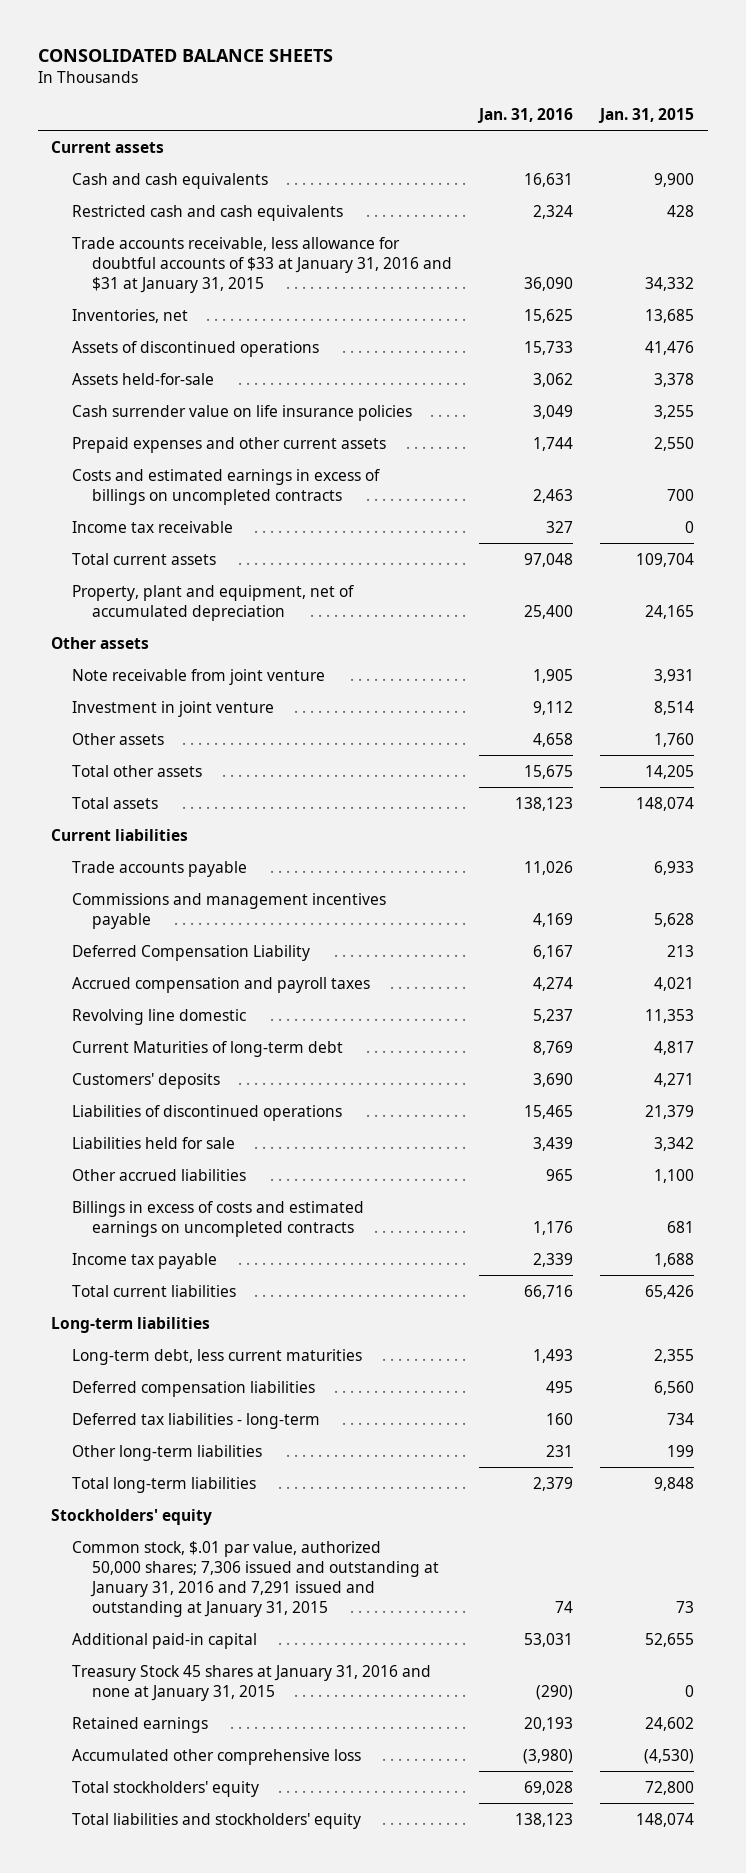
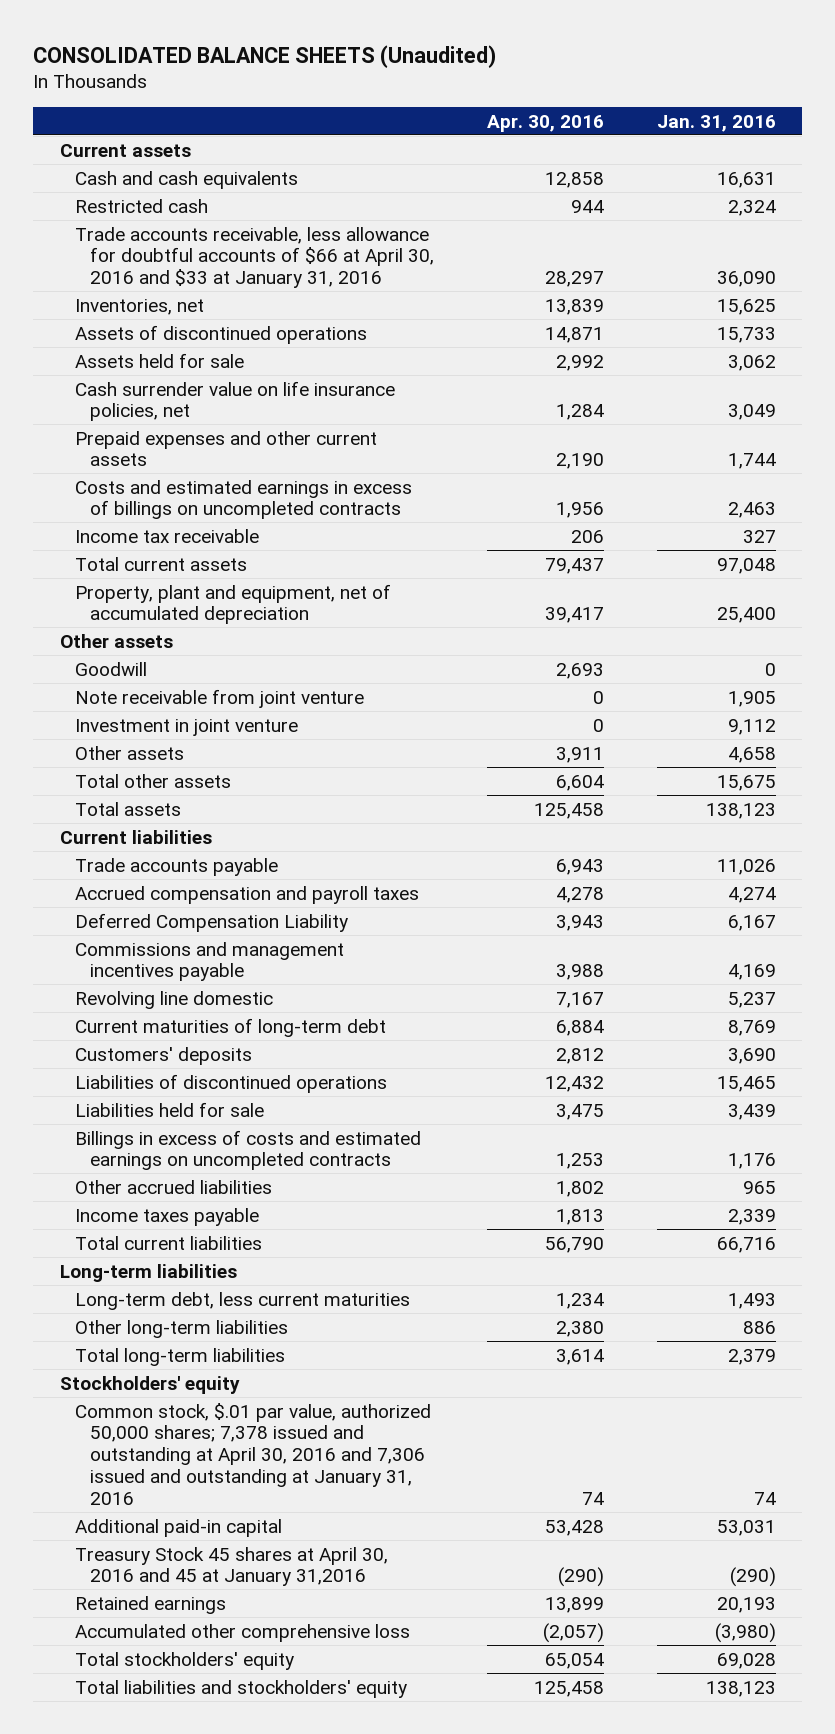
- CONSOLIDATED BALANCE SHEETS
+ CONSOLIDATED BALANCE SHEETS (Unaudited)
- | Jan. 31, 2016 | Jan. 31, 2015
+ | Apr. 30, 2016 | Jan. 31, 2016
- Restricted cash and cash equivalents | 2,324 | 428
- Trade accounts receivable, less allowance for doubtful accounts of $33 at January 31, 2016 and $31 at January 31, 2015 | 36,090 | 34,332
+ Restricted cash | 944 | 2,324
+ Trade accounts receivable, less allowance for doubtful accounts of $66 at April 30, 2016 and $33 at January 31, 2016 | 28,297 | 36,090
- Assets held-for-sale | 3,062 | 3,378
- Cash surrender value on life insurance policies | 3,049 | 3,255
+ Assets held for sale | 2,992 | 3,062
+ Cash surrender value on life insurance policies, net | 1,284 | 3,049
+ Goodwill | 2,693 | 0
moved down: Deferred Compensation Liability | 3,943 | 6,167
moved down: Commissions and management incentives payable | 3,988 | 4,169
- Current Maturities of long-term debt | 8,769 | 4,817
+ Current maturities of long-term debt | 6,884 | 8,769
- Income tax payable | 2,339 | 1,688
moved down: Other accrued liabilities | 1,802 | 965
+ Income taxes payable | 1,813 | 2,339
- Deferred compensation liabilities | 495 | 6,560
- Deferred tax liabilities - long-term | 160 | 734
- Other long-term liabilities | 231 | 199
+ Other long-term liabilities | 2,380 | 886
- Common stock, $.01 par value, authorized 50,000 shares; 7,306 issued and outstanding at January 31, 2016 and 7,291 issued and outstanding at January 31, 2015 | 74 | 73
+ Common stock, $.01 par value, authorized 50,000 shares; 7,378 issued and outstanding at April 30, 2016 and 7,306 issued and outstanding at January 31, 2016 | 74 | 74
- Treasury Stock 45 shares at January 31, 2016 and none at January 31, 2015 | (290) | 0
+ Treasury Stock 45 shares at April 30, 2016 and 45 at January 31,2016 | (290) | (290)

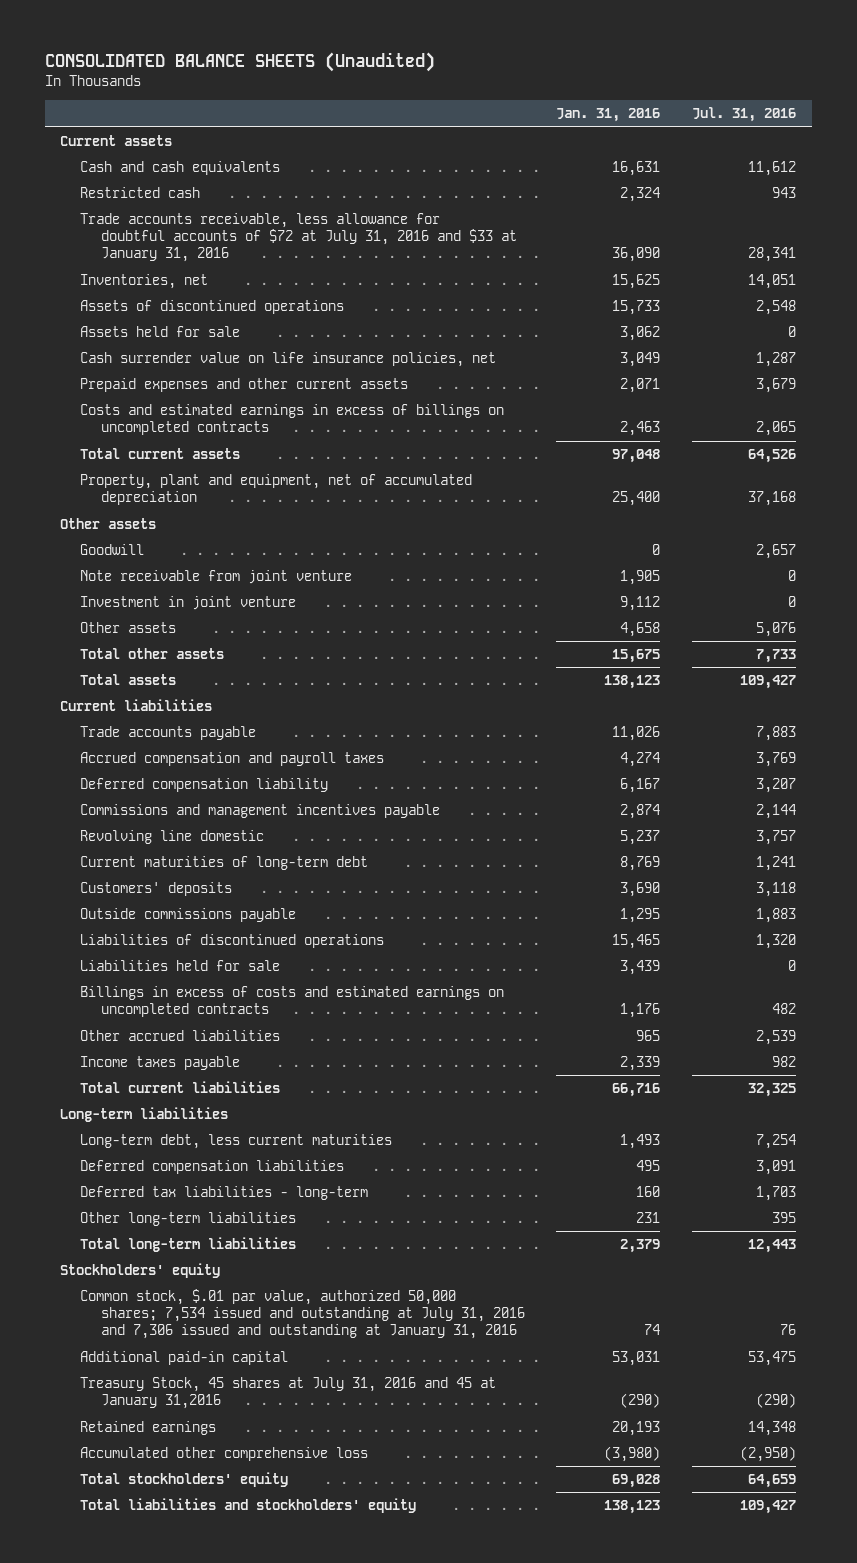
- | Apr. 30, 2016 | Jan. 31, 2016
+ | Jan. 31, 2016 | Jul. 31, 2016
- Trade accounts receivable, less allowance for doubtful accounts of $66 at April 30, 2016 and $33 at January 31, 2016 | 28,297 | 36,090
+ Trade accounts receivable, less allowance for doubtful accounts of $72 at July 31, 2016 and $33 at January 31, 2016 | 36,090 | 28,341
- Prepaid expenses and other current assets | 2,190 | 1,744
+ Prepaid expenses and other current assets | 2,071 | 3,679
- Income tax receivable | 206 | 327
- Deferred Compensation Liability | 3,943 | 6,167
- Commissions and management incentives payable | 3,988 | 4,169
+ Deferred compensation liability | 6,167 | 3,207
+ Commissions and management incentives payable | 2,874 | 2,144
+ Outside commissions payable | 1,295 | 1,883
- Other long-term liabilities | 2,380 | 886
+ Deferred compensation liabilities | 495 | 3,091
+ Deferred tax liabilities - long-term | 160 | 1,703
+ Other long-term liabilities | 231 | 395
- Common stock, $.01 par value, authorized 50,000 shares; 7,378 issued and outstanding at April 30, 2016 and 7,306 issued and outstanding at January 31, 2016 | 74 | 74
+ Common stock, $.01 par value, authorized 50,000 shares; 7,534 issued and outstanding at July 31, 2016 and 7,306 issued and outstanding at January 31, 2016 | 74 | 76
- Treasury Stock 45 shares at April 30, 2016 and 45 at January 31,2016 | (290) | (290)
+ Treasury Stock, 45 shares at July 31, 2016 and 45 at January 31,2016 | (290) | (290)

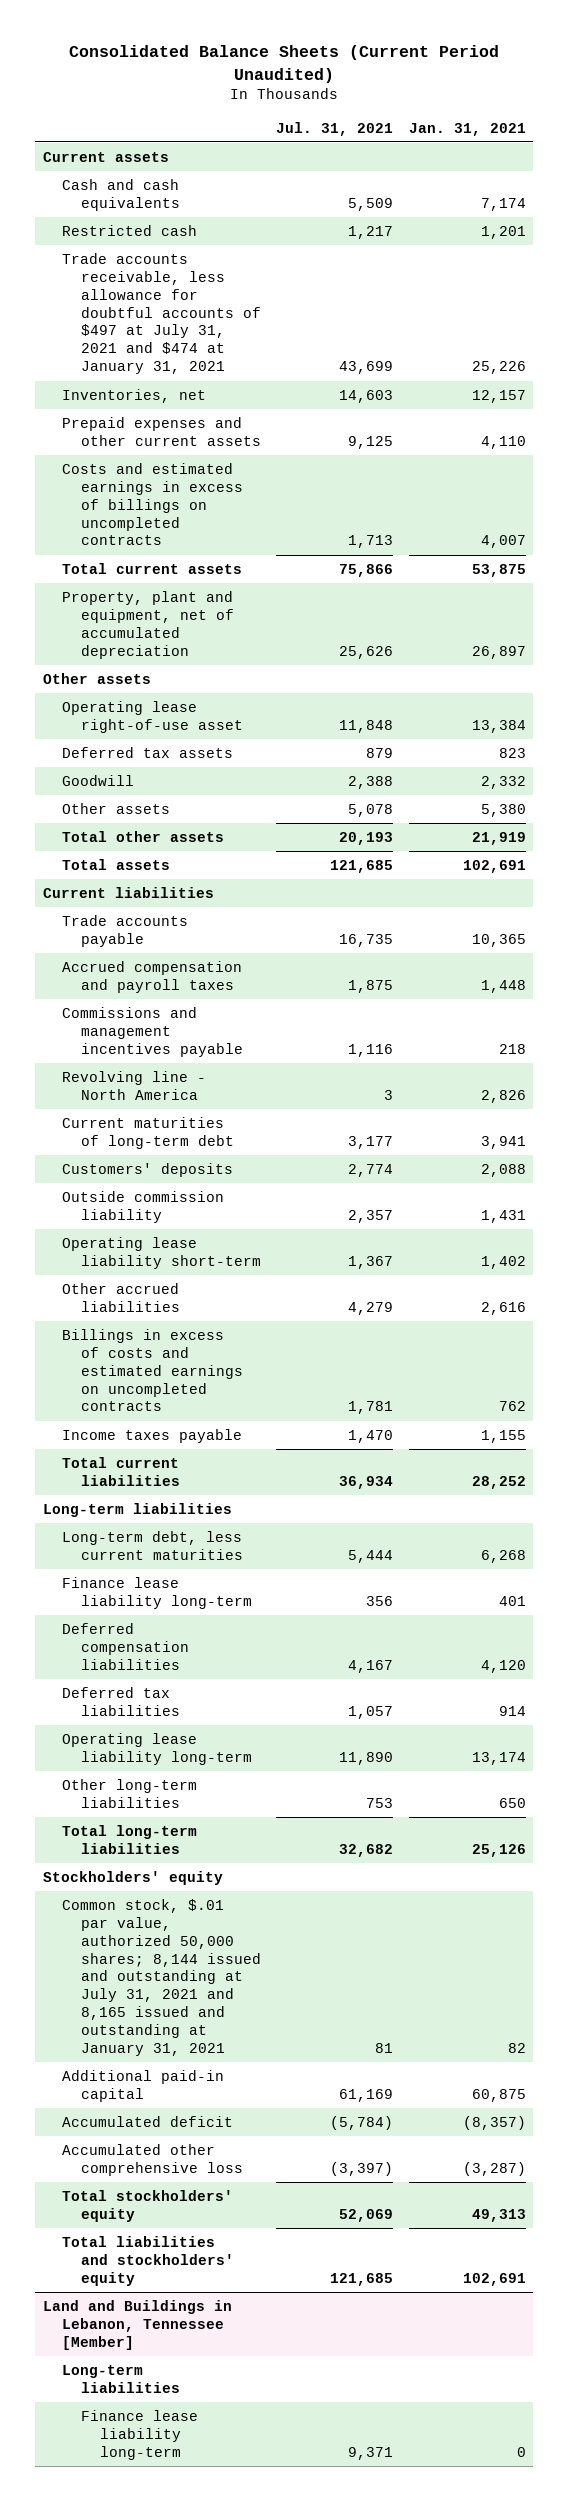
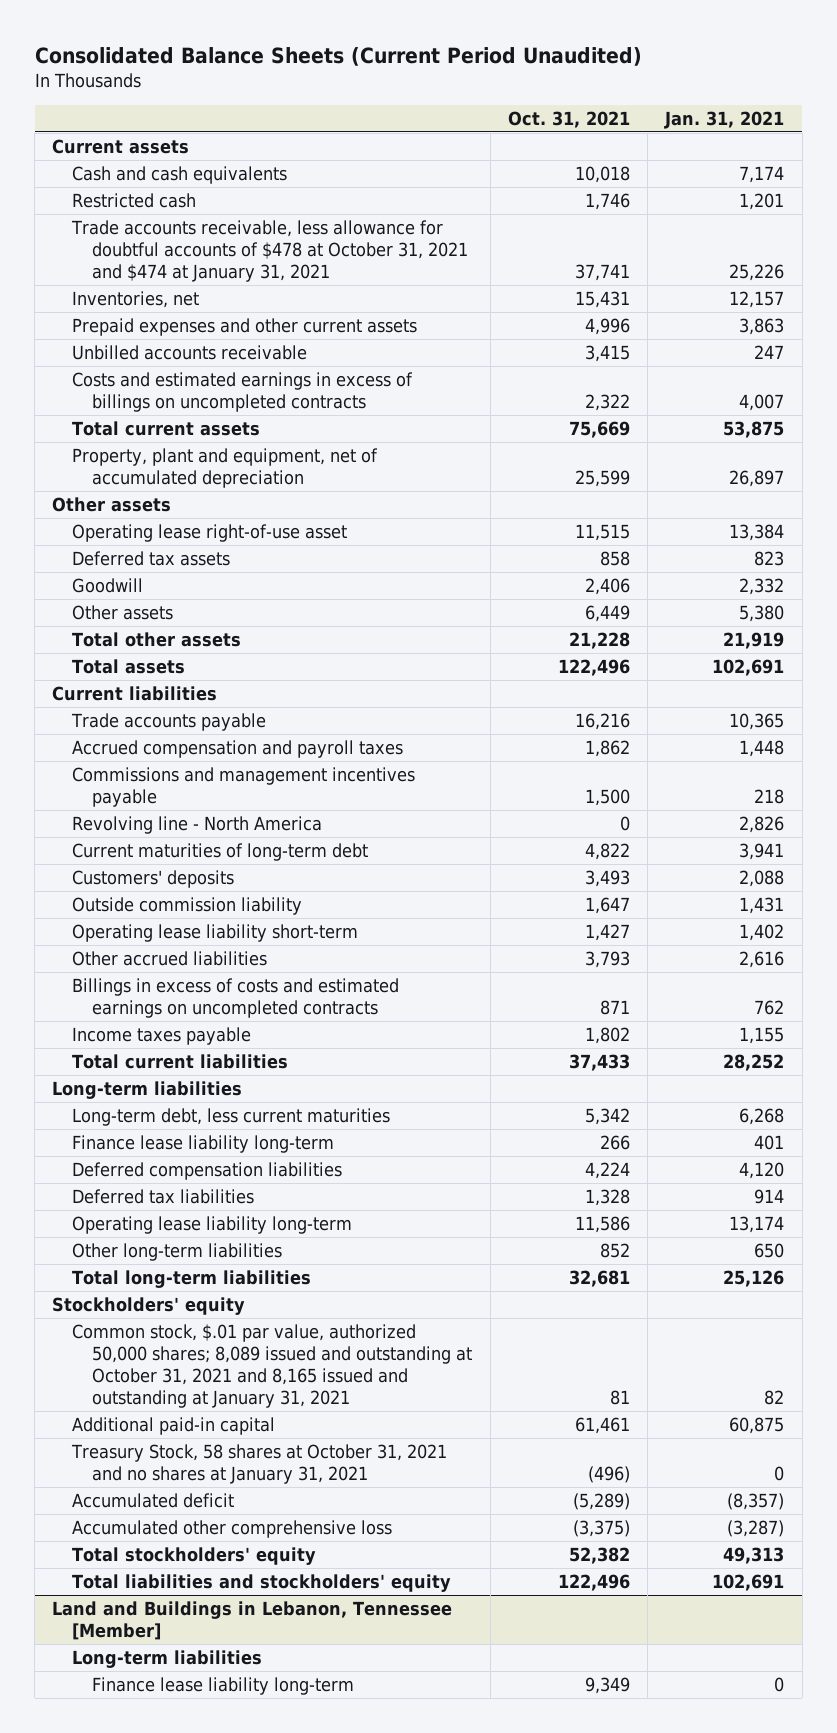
- | Jul. 31, 2021 | Jan. 31, 2021
+ | Oct. 31, 2021 | Jan. 31, 2021
- Trade accounts receivable, less allowance for doubtful accounts of $497 at July 31, 2021 and $474 at January 31, 2021 | 43,699 | 25,226
+ Trade accounts receivable, less allowance for doubtful accounts of $478 at October 31, 2021 and $474 at January 31, 2021 | 37,741 | 25,226
- Prepaid expenses and other current assets | 9,125 | 4,110
+ Prepaid expenses and other current assets | 4,996 | 3,863
+ Unbilled accounts receivable | 3,415 | 247
- Common stock, $.01 par value, authorized 50,000 shares; 8,144 issued and outstanding at July 31, 2021 and 8,165 issued and outstanding at January 31, 2021 | 81 | 82
+ Common stock, $.01 par value, authorized 50,000 shares; 8,089 issued and outstanding at October 31, 2021 and 8,165 issued and outstanding at January 31, 2021 | 81 | 82
+ Treasury Stock, 58 shares at October 31, 2021 and no shares at January 31, 2021 | (496) | 0

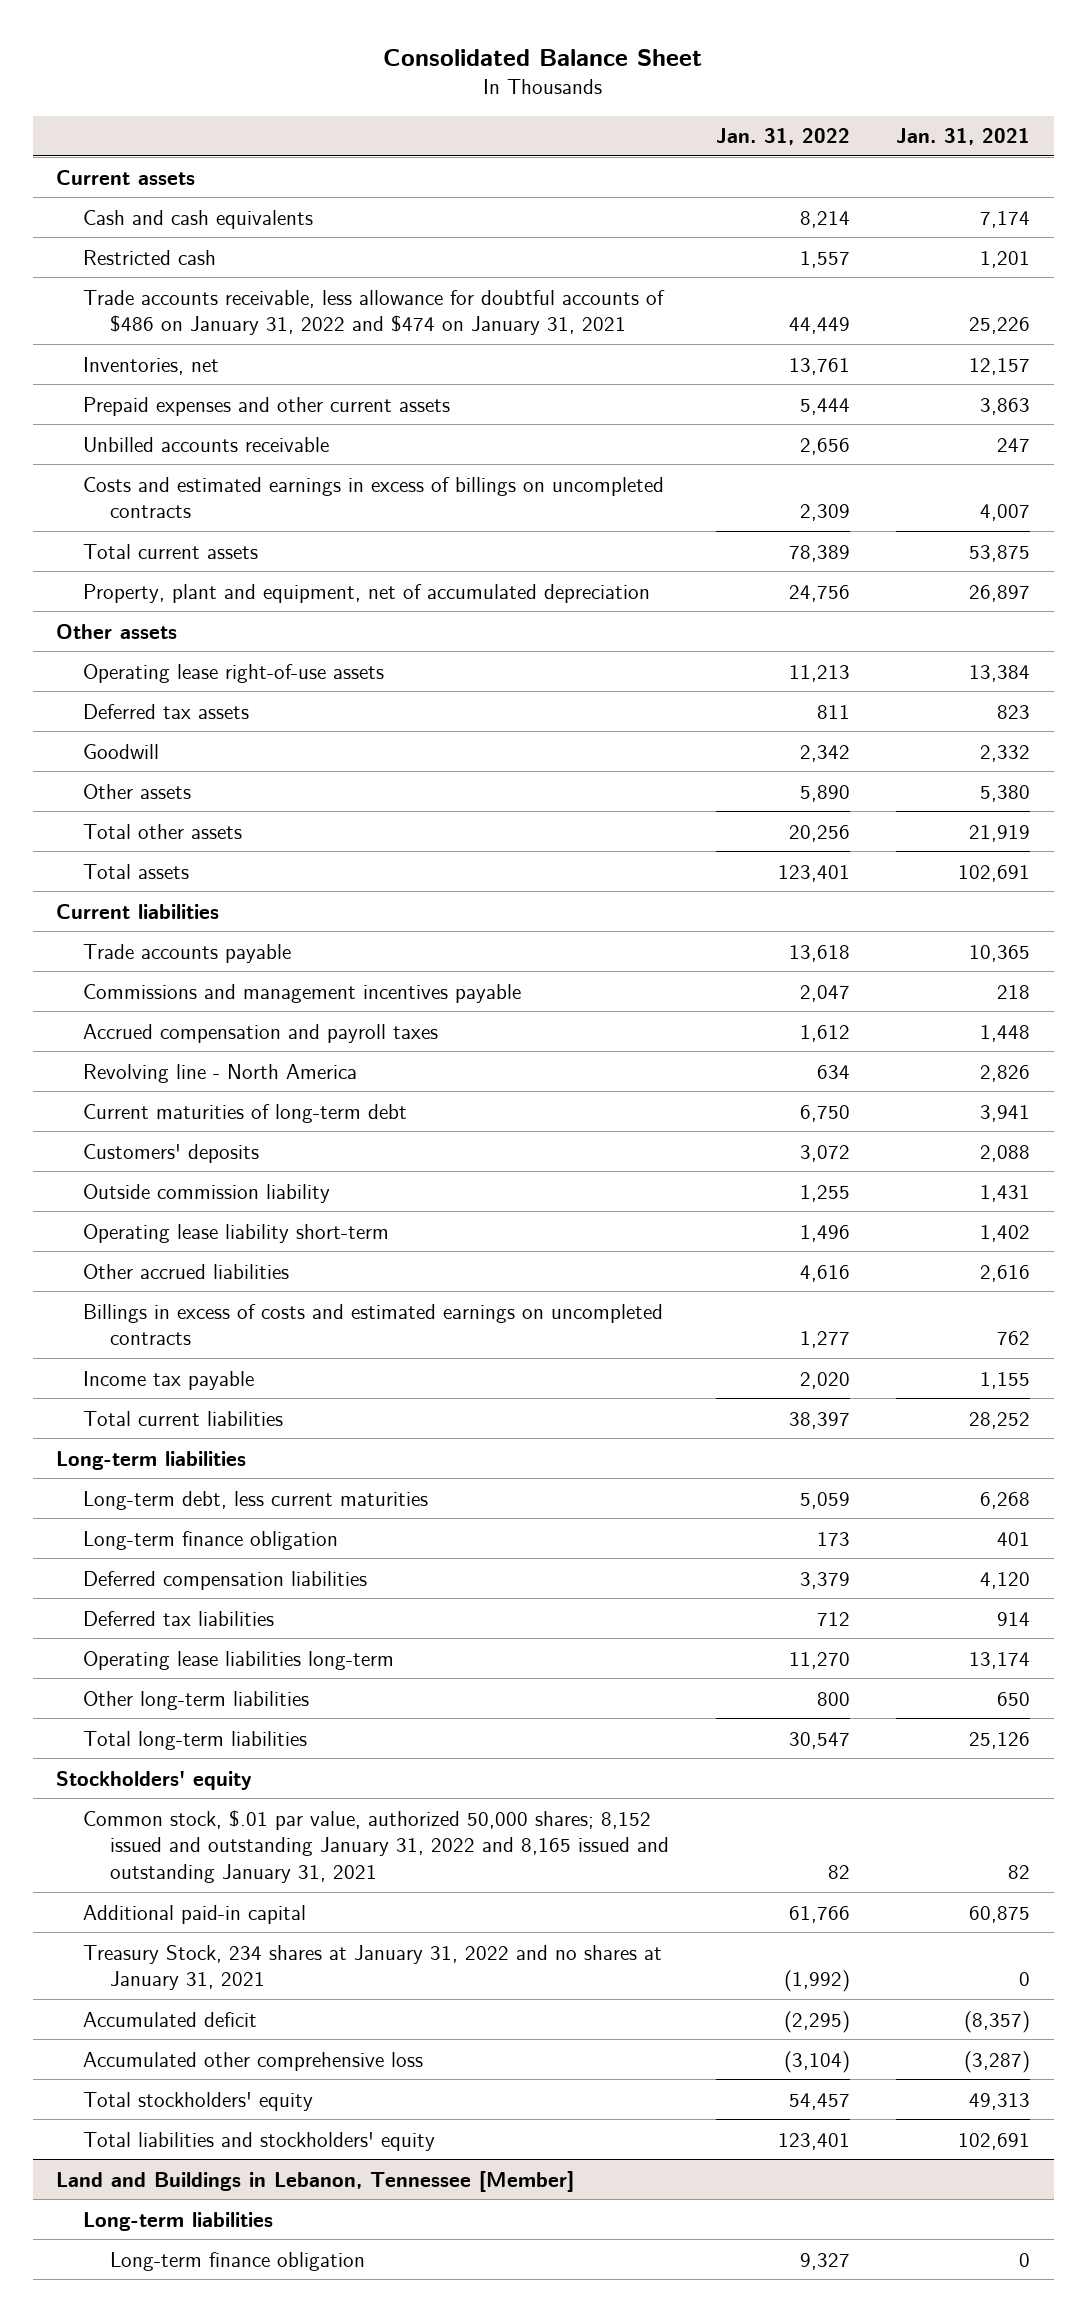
- Consolidated Balance Sheets (Current Period Unaudited)
+ Consolidated Balance Sheet
- | Oct. 31, 2021 | Jan. 31, 2021
+ | Jan. 31, 2022 | Jan. 31, 2021
- Trade accounts receivable, less allowance for doubtful accounts of $478 at October 31, 2021 and $474 at January 31, 2021 | 37,741 | 25,226
+ Trade accounts receivable, less allowance for doubtful accounts of $486 on January 31, 2022 and $474 on January 31, 2021 | 44,449 | 25,226
- Operating lease right-of-use asset | 11,515 | 13,384
+ Operating lease right-of-use assets | 11,213 | 13,384
moved down: Accrued compensation and payroll taxes | 1,612 | 1,448
- Income taxes payable | 1,802 | 1,155
+ Income tax payable | 2,020 | 1,155
- Finance lease liability long-term | 266 | 401
+ Long-term finance obligation | 173 | 401
- Operating lease liability long-term | 11,586 | 13,174
+ Operating lease liabilities long-term | 11,270 | 13,174
- Common stock, $.01 par value, authorized 50,000 shares; 8,089 issued and outstanding at October 31, 2021 and 8,165 issued and outstanding at January 31, 2021 | 81 | 82
+ Common stock, $.01 par value, authorized 50,000 shares; 8,152 issued and outstanding January 31, 2022 and 8,165 issued and outstanding January 31, 2021 | 82 | 82
- Treasury Stock, 58 shares at October 31, 2021 and no shares at January 31, 2021 | (496) | 0
+ Treasury Stock, 234 shares at January 31, 2022 and no shares at January 31, 2021 | (1,992) | 0
@ Land and Buildings in Lebanon, Tennessee [Member]
- Finance lease liability long-term | 9,349 | 0
+ Long-term finance obligation | 9,327 | 0

